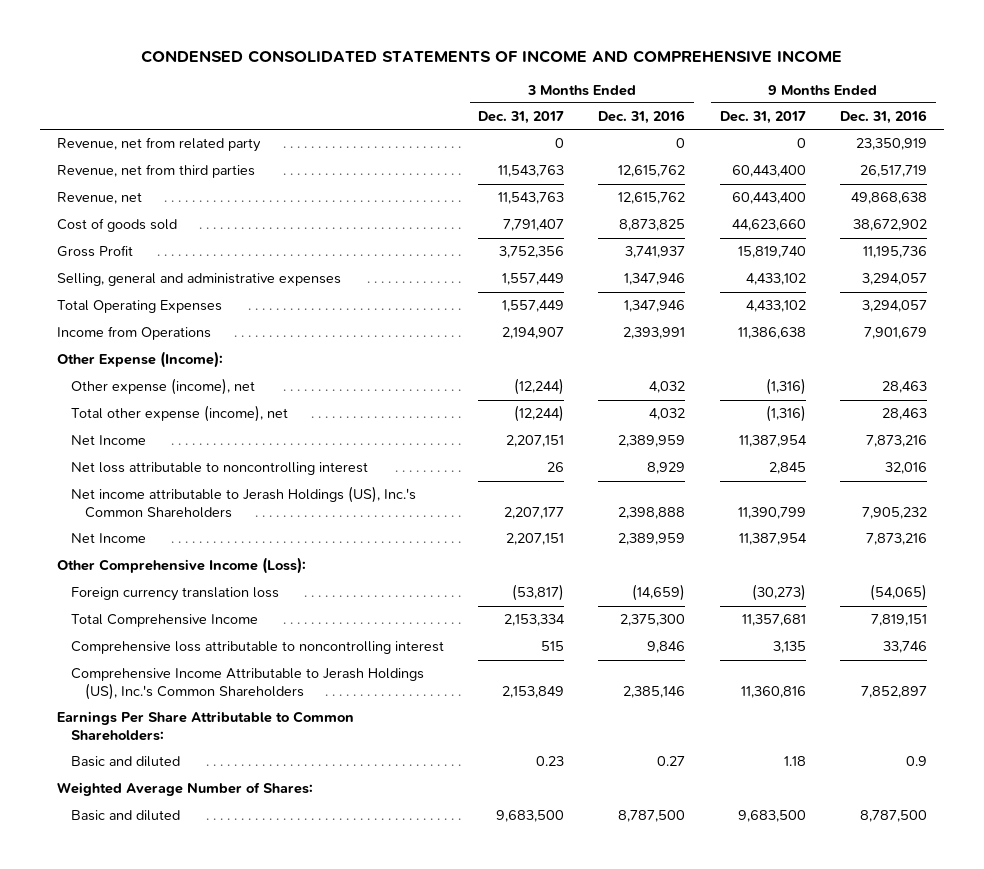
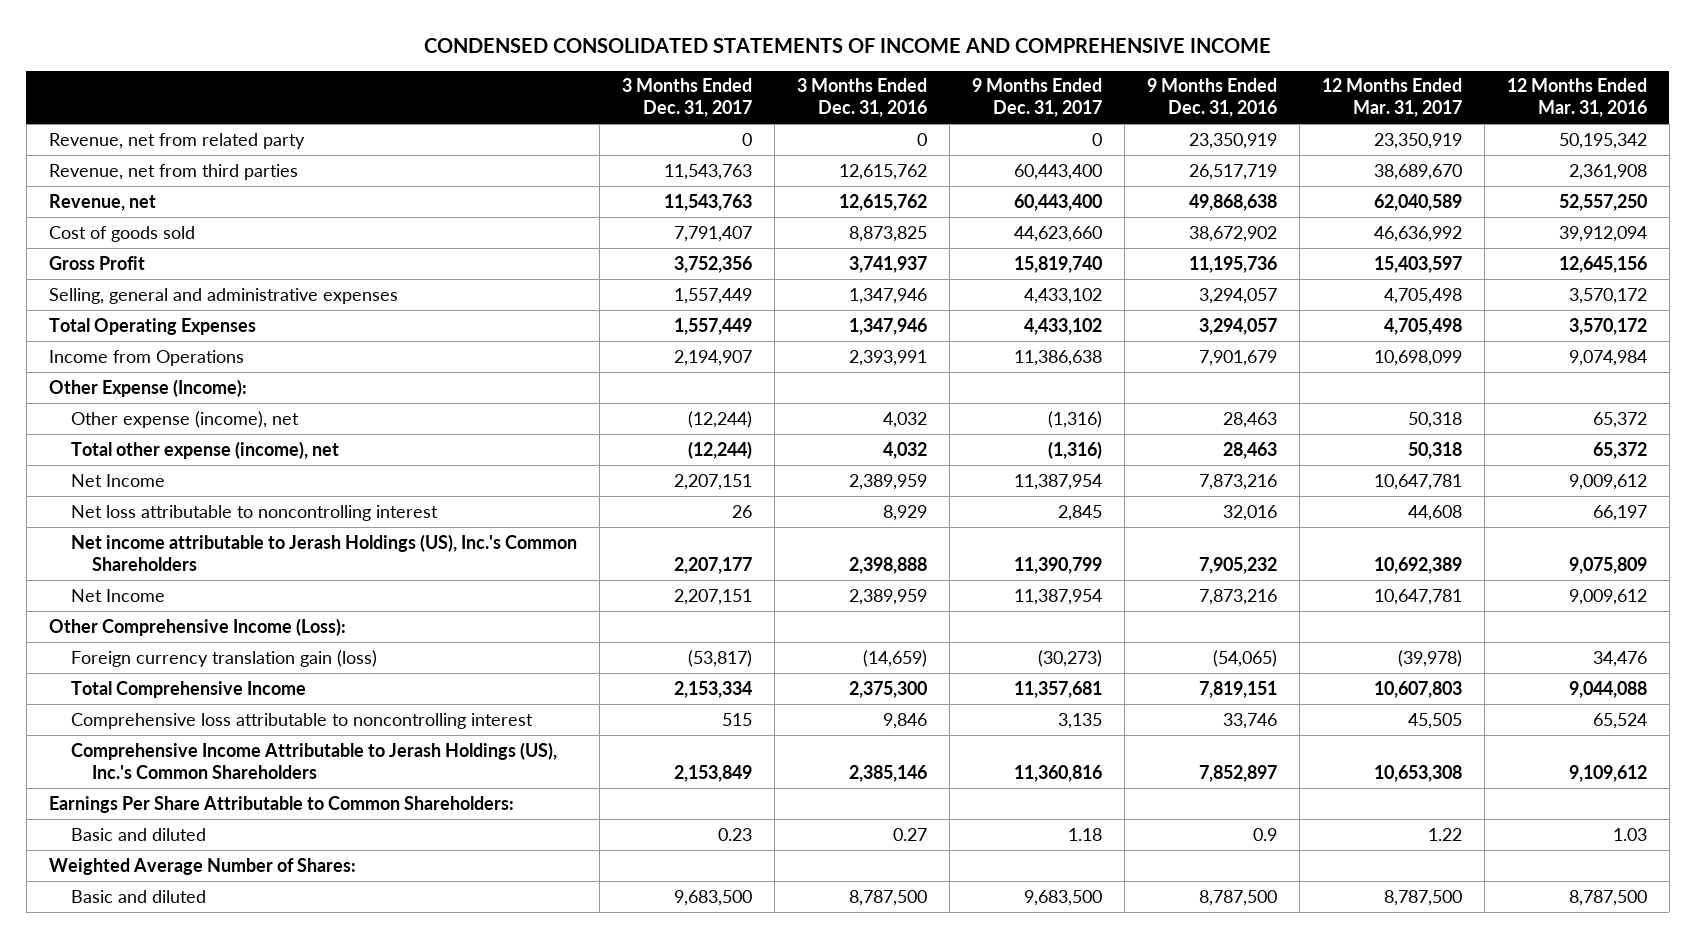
- | 3 Months Ended Dec. 31, 2017 | 3 Months Ended Dec. 31, 2016 | 9 Months Ended Dec. 31, 2017 | 9 Months Ended Dec. 31, 2016
+ | 3 Months Ended Dec. 31, 2017 | 3 Months Ended Dec. 31, 2016 | 9 Months Ended Dec. 31, 2017 | 9 Months Ended Dec. 31, 2016 | 12 Months Ended Mar. 31, 2017 | 12 Months Ended Mar. 31, 2016
- Foreign currency translation loss | (53,817) | (14,659) | (30,273) | (54,065)
+ Foreign currency translation gain (loss) | (53,817) | (14,659) | (30,273) | (54,065) | (39,978) | 34,476

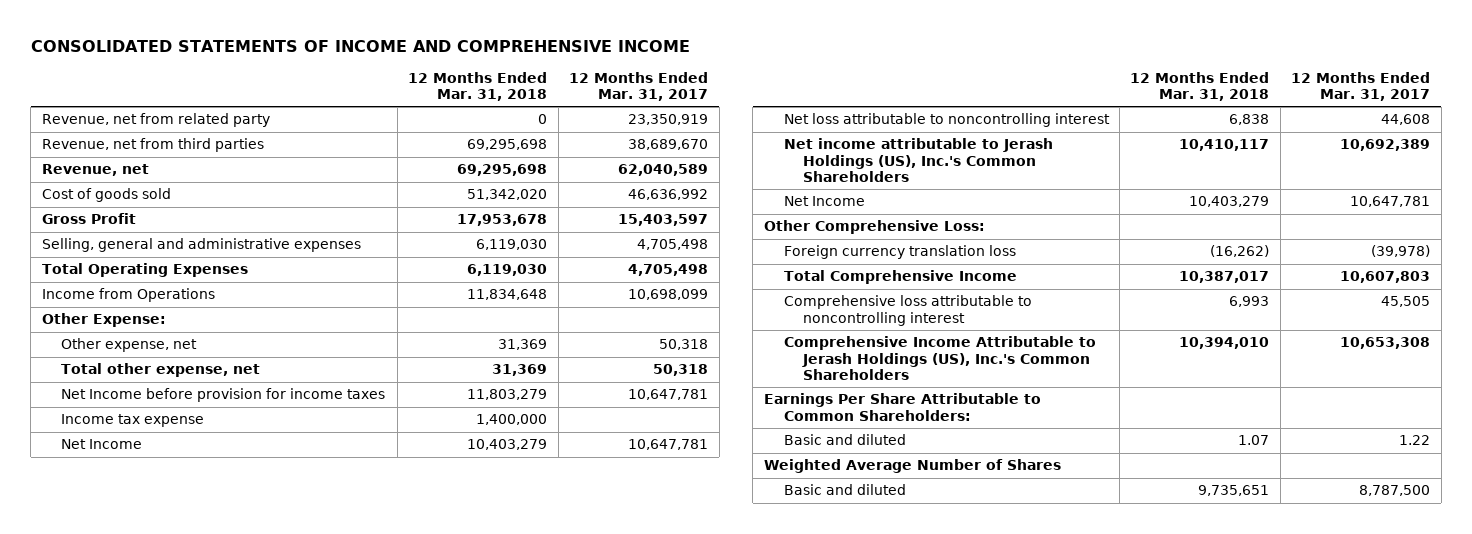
- CONDENSED CONSOLIDATED STATEMENTS OF INCOME AND COMPREHENSIVE INCOME
+ CONSOLIDATED STATEMENTS OF INCOME AND COMPREHENSIVE INCOME
- | 3 Months Ended Dec. 31, 2017 | 3 Months Ended Dec. 31, 2016 | 9 Months Ended Dec. 31, 2017 | 9 Months Ended Dec. 31, 2016 | 12 Months Ended Mar. 31, 2017 | 12 Months Ended Mar. 31, 2016
+ | 12 Months Ended Mar. 31, 2018 | 12 Months Ended Mar. 31, 2017
- Other Expense (Income):
- Other expense (income), net | (12,244) | 4,032 | (1,316) | 28,463 | 50,318 | 65,372
- Total other expense (income), net | (12,244) | 4,032 | (1,316) | 28,463 | 50,318 | 65,372
+ Other Expense:
+ Other expense, net | 31,369 | 50,318
+ Total other expense, net | 31,369 | 50,318
+ Net Income before provision for income taxes | 11,803,279 | 10,647,781
+ Income tax expense | 1,400,000 |
- Other Comprehensive Income (Loss):
- Foreign currency translation gain (loss) | (53,817) | (14,659) | (30,273) | (54,065) | (39,978) | 34,476
+ Other Comprehensive Loss:
+ Foreign currency translation loss | (16,262) | (39,978)
- Weighted Average Number of Shares:
+ Weighted Average Number of Shares

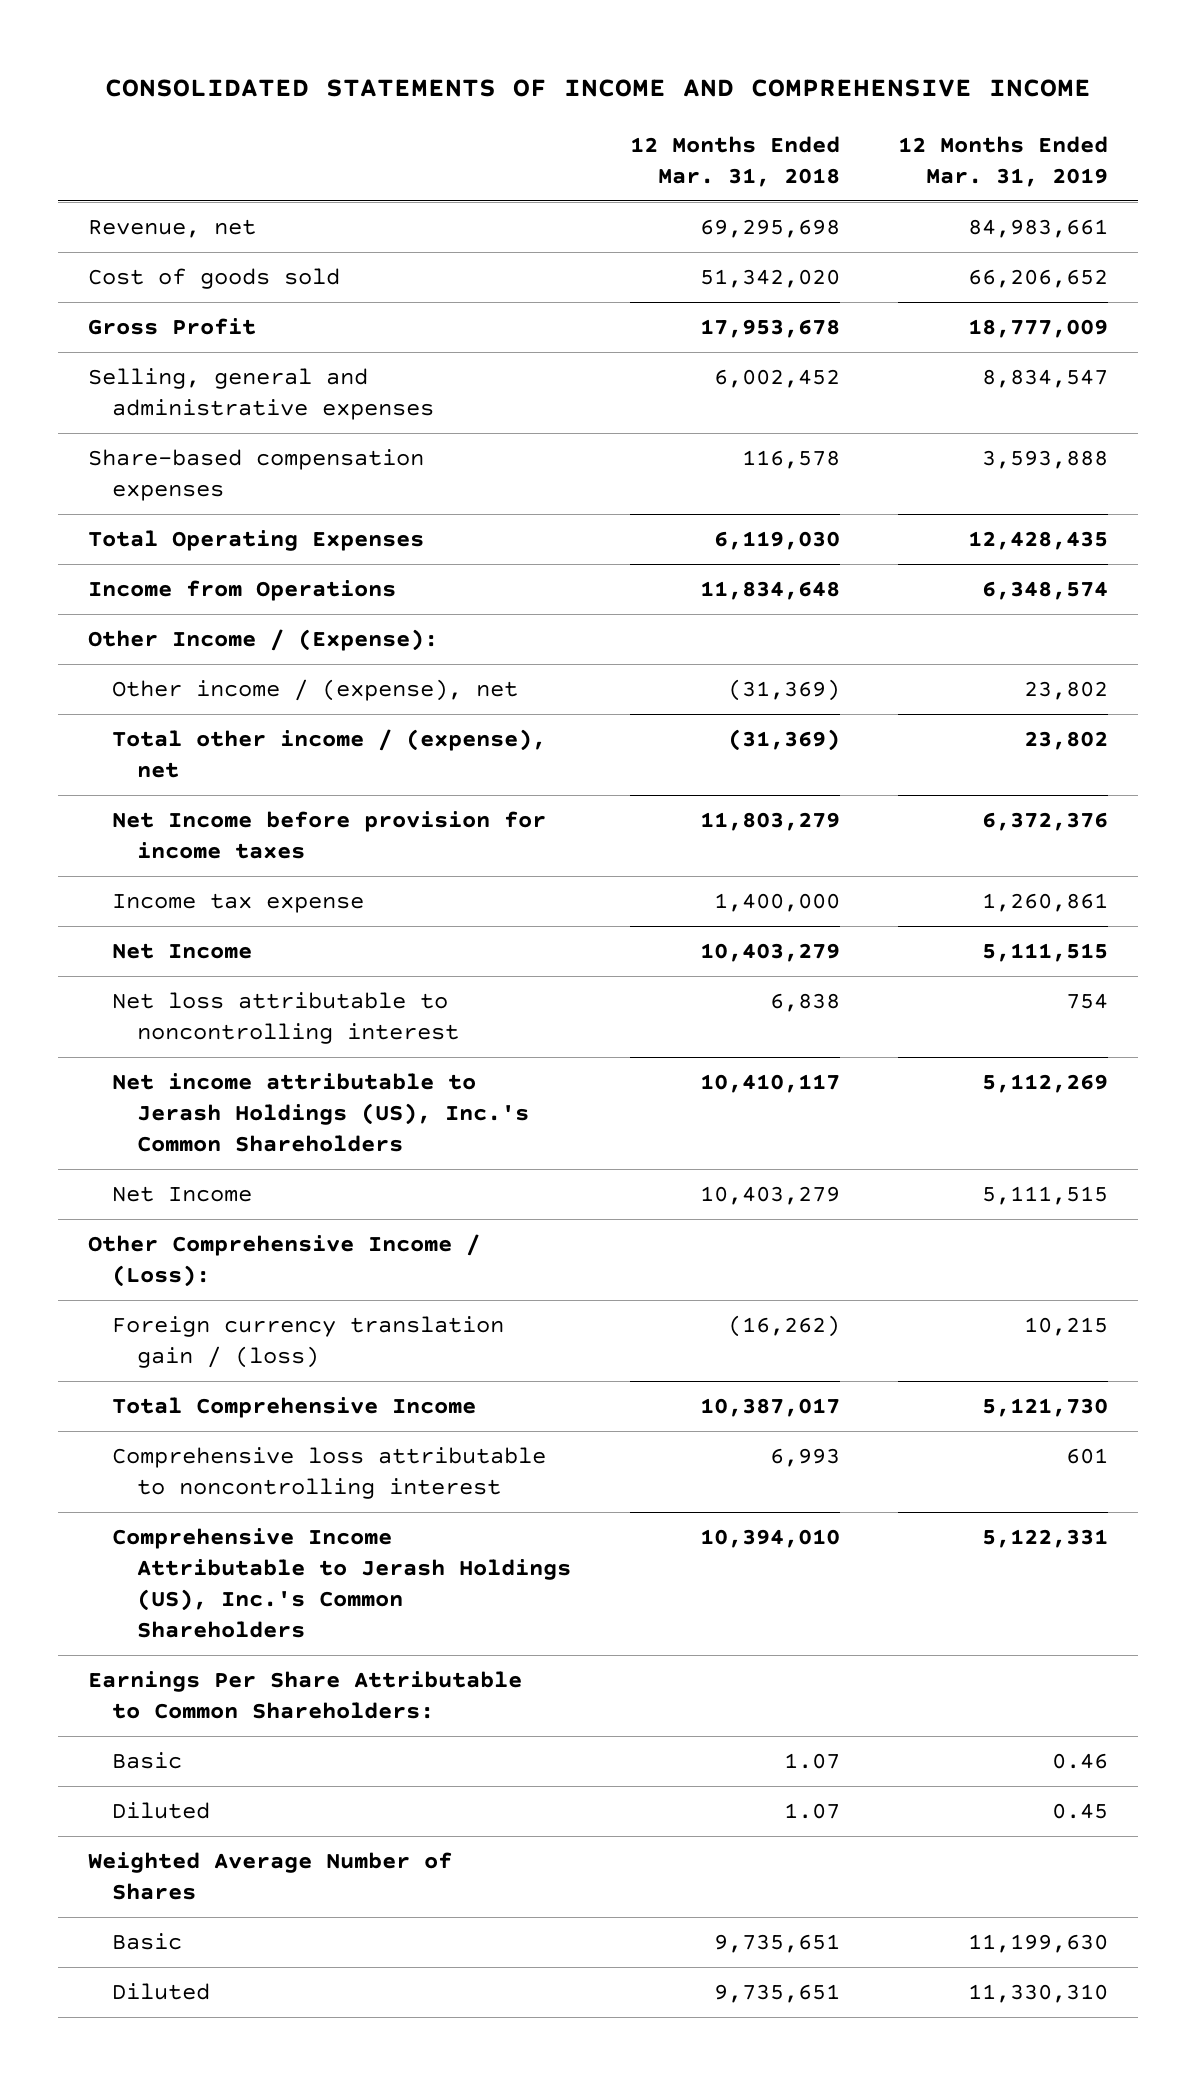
- | 12 Months Ended Mar. 31, 2018 | 12 Months Ended Mar. 31, 2017
+ | 12 Months Ended Mar. 31, 2018 | 12 Months Ended Mar. 31, 2019
- Revenue, net from related party | 0 | 23,350,919
- Revenue, net from third parties | 69,295,698 | 38,689,670
- Selling, general and administrative expenses | 6,119,030 | 4,705,498
+ Selling, general and administrative expenses | 6,002,452 | 8,834,547
+ Share-based compensation expenses | 116,578 | 3,593,888
- Other Expense:
- Other expense, net | 31,369 | 50,318
- Total other expense, net | 31,369 | 50,318
+ Other Income / (Expense):
+ Other income / (expense), net | (31,369) | 23,802
+ Total other income / (expense), net | (31,369) | 23,802
- Other Comprehensive Loss:
- Foreign currency translation loss | (16,262) | (39,978)
+ Other Comprehensive Income / (Loss):
+ Foreign currency translation gain / (loss) | (16,262) | 10,215
- Basic and diluted | 1.07 | 1.22
+ Basic | 1.07 | 0.46
+ Diluted | 1.07 | 0.45
- Basic and diluted | 9,735,651 | 8,787,500
+ Basic | 9,735,651 | 11,199,630
+ Diluted | 9,735,651 | 11,330,310

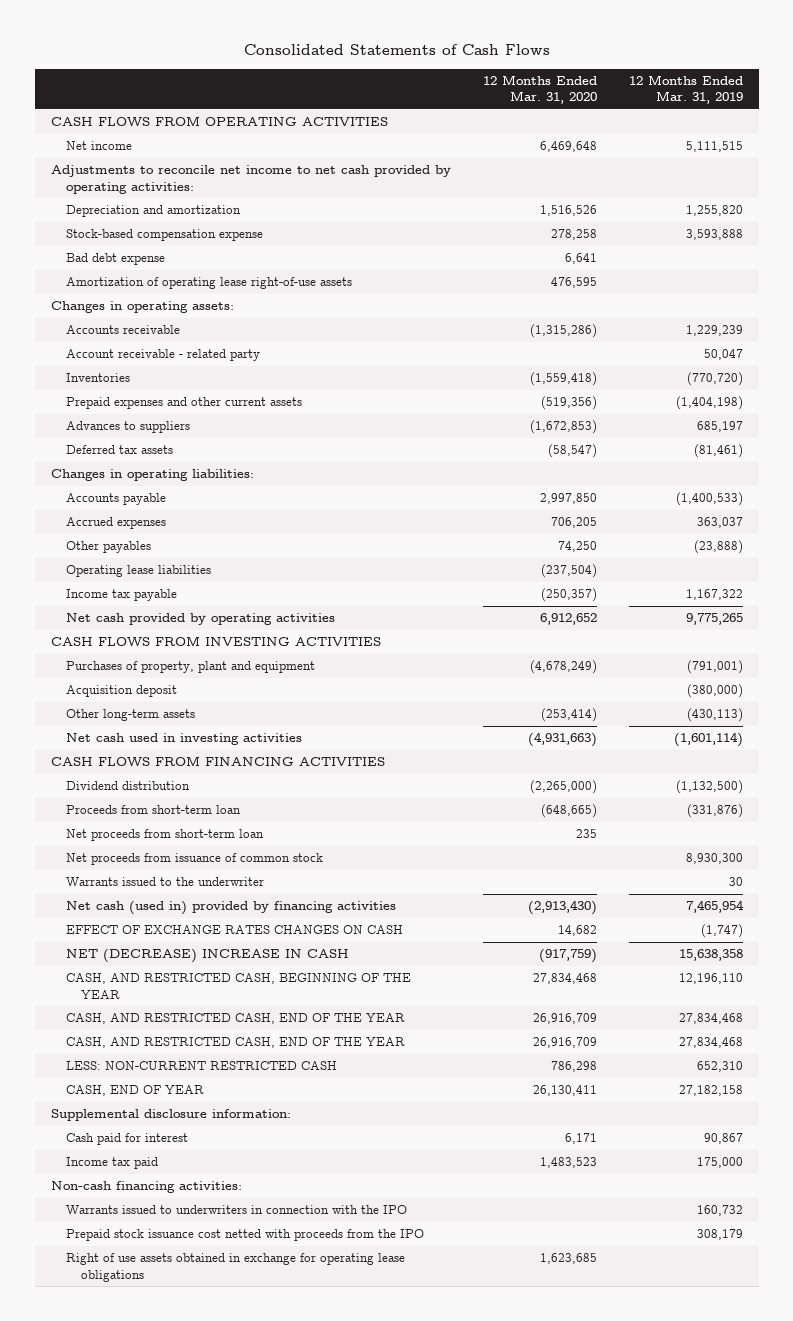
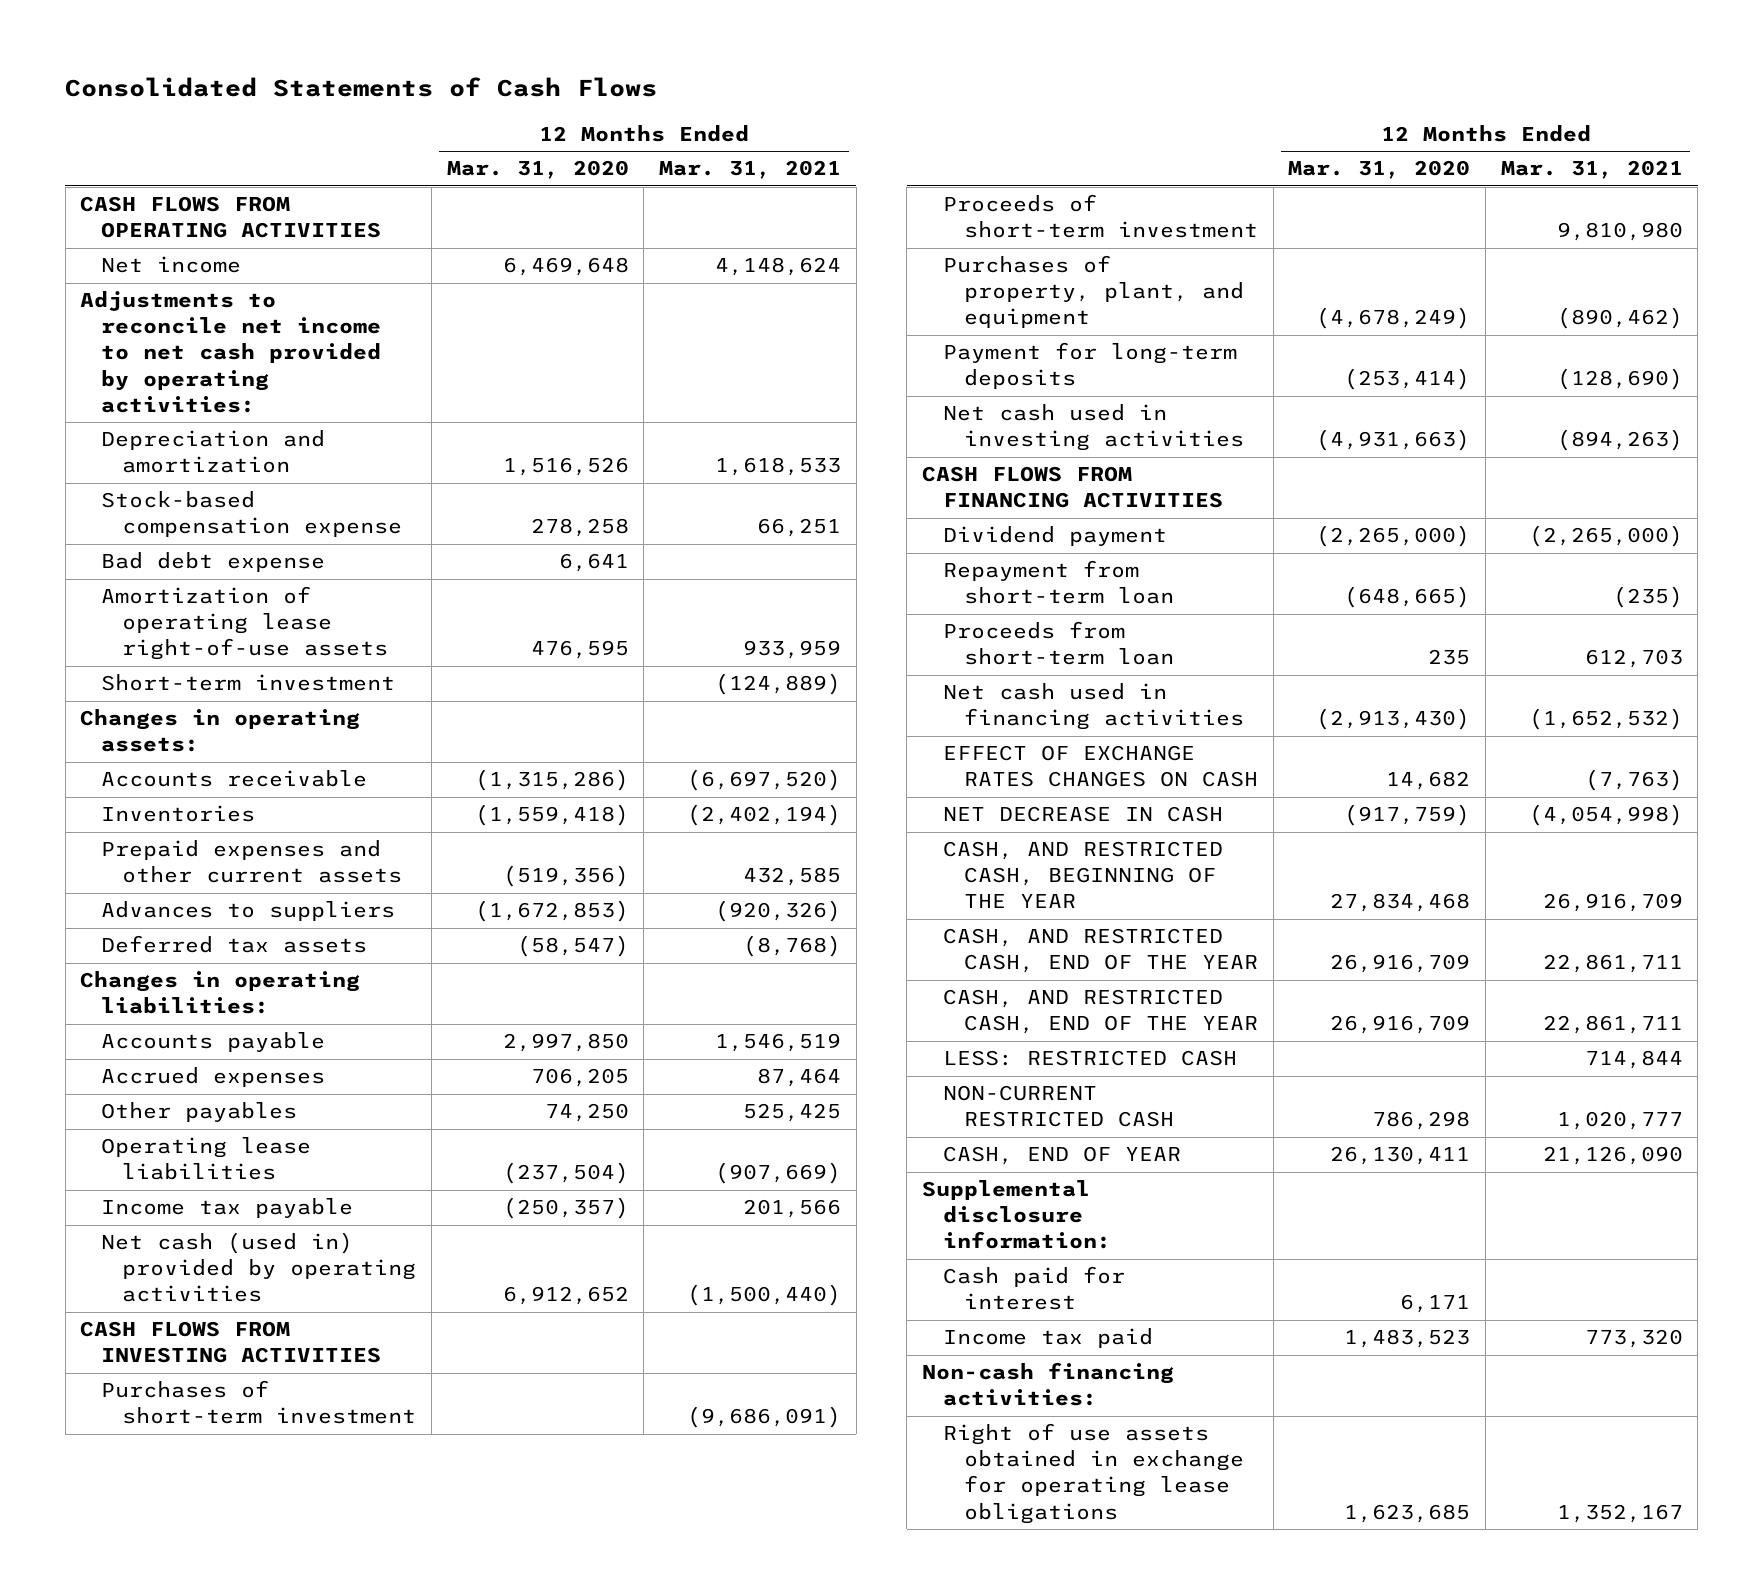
- | 12 Months Ended Mar. 31, 2020 | 12 Months Ended Mar. 31, 2019
+ | 12 Months Ended Mar. 31, 2020 | 12 Months Ended Mar. 31, 2021
+ Short-term investment | | (124,889)
- Account receivable - related party | | 50,047
- Net cash provided by operating activities | 6,912,652 | 9,775,265
+ Net cash (used in) provided by operating activities | 6,912,652 | (1,500,440)
- Purchases of property, plant and equipment | (4,678,249) | (791,001)
- Acquisition deposit | | (380,000)
- Other long-term assets | (253,414) | (430,113)
+ Purchases of short-term investment | | (9,686,091)
+ Proceeds of short-term investment | | 9,810,980
+ Purchases of property, plant, and equipment | (4,678,249) | (890,462)
+ Payment for long-term deposits | (253,414) | (128,690)
- Dividend distribution | (2,265,000) | (1,132,500)
- Proceeds from short-term loan | (648,665) | (331,876)
- Net proceeds from short-term loan | 235 |
- Net proceeds from issuance of common stock | | 8,930,300
- Warrants issued to the underwriter | | 30
- Net cash (used in) provided by financing activities | (2,913,430) | 7,465,954
+ Dividend payment | (2,265,000) | (2,265,000)
+ Repayment from short-term loan | (648,665) | (235)
+ Proceeds from short-term loan | 235 | 612,703
+ Net cash used in financing activities | (2,913,430) | (1,652,532)
- NET (DECREASE) INCREASE IN CASH | (917,759) | 15,638,358
+ NET DECREASE IN CASH | (917,759) | (4,054,998)
- LESS: NON-CURRENT RESTRICTED CASH | 786,298 | 652,310
+ LESS: RESTRICTED CASH | | 714,844
+ NON-CURRENT RESTRICTED CASH | 786,298 | 1,020,777
- Warrants issued to underwriters in connection with the IPO | | 160,732
- Prepaid stock issuance cost netted with proceeds from the IPO | | 308,179

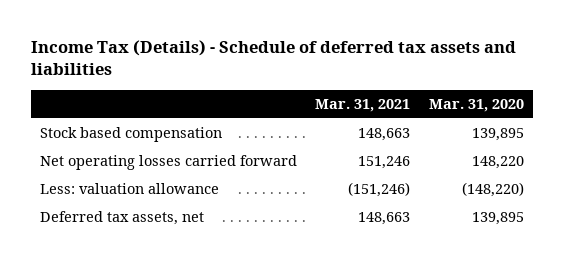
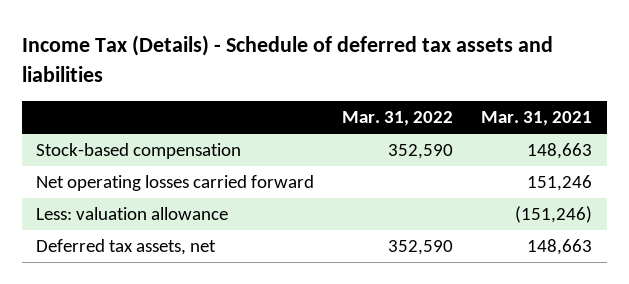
- | Mar. 31, 2021 | Mar. 31, 2020
+ | Mar. 31, 2022 | Mar. 31, 2021
- Stock based compensation | 148,663 | 139,895
+ Stock-based compensation | 352,590 | 148,663

